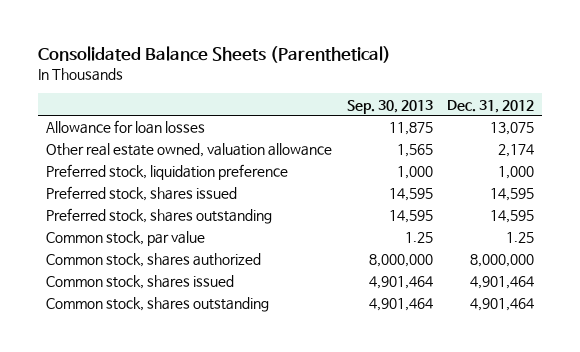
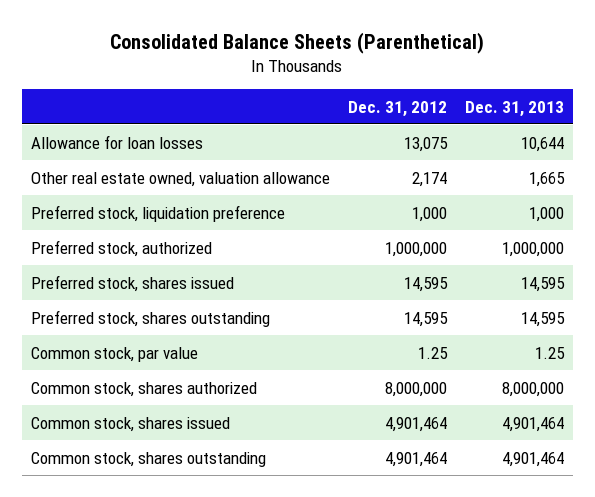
- | Sep. 30, 2013 | Dec. 31, 2012
+ | Dec. 31, 2012 | Dec. 31, 2013
+ Preferred stock, authorized | 1,000,000 | 1,000,000

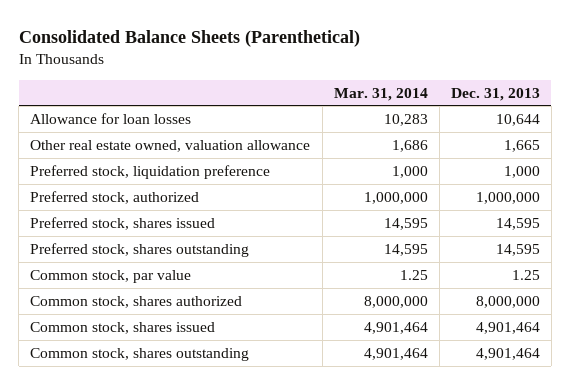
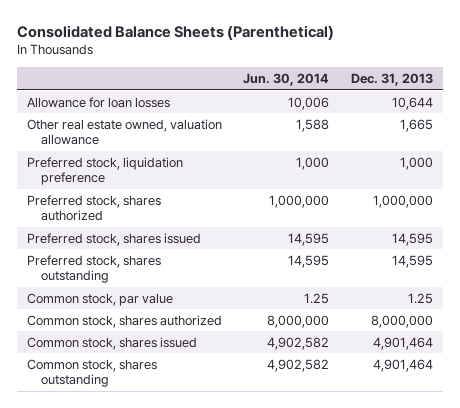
- | Mar. 31, 2014 | Dec. 31, 2013
+ | Jun. 30, 2014 | Dec. 31, 2013
- Preferred stock, authorized | 1,000,000 | 1,000,000
+ Preferred stock, shares authorized | 1,000,000 | 1,000,000

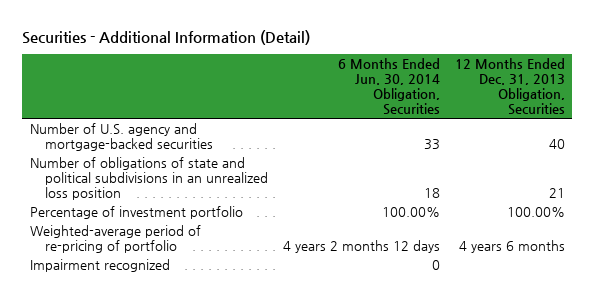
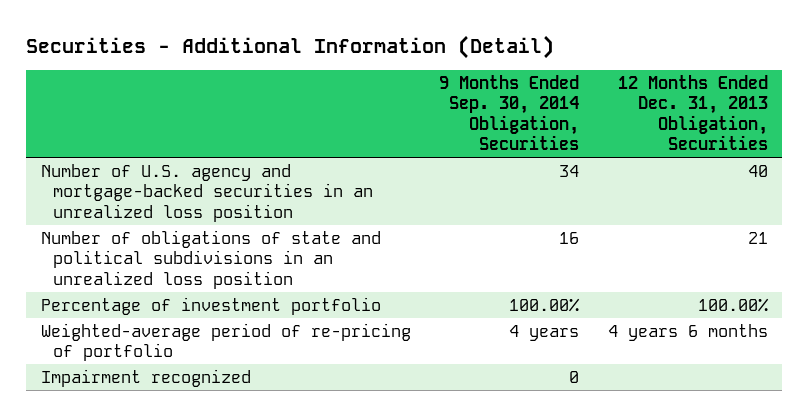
- | 6 Months Ended Jun. 30, 2014 Obligation, Securities | 12 Months Ended Dec. 31, 2013 Obligation, Securities
+ | 9 Months Ended Sep. 30, 2014 Obligation, Securities | 12 Months Ended Dec. 31, 2013 Obligation, Securities
- Number of U.S. agency and mortgage-backed securities | 33 | 40
+ Number of U.S. agency and mortgage-backed securities in an unrealized loss position | 34 | 40

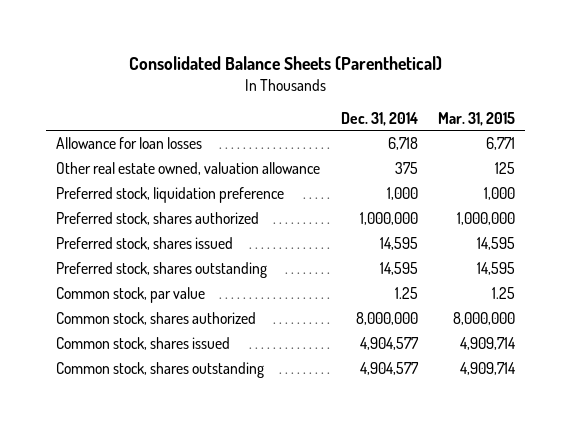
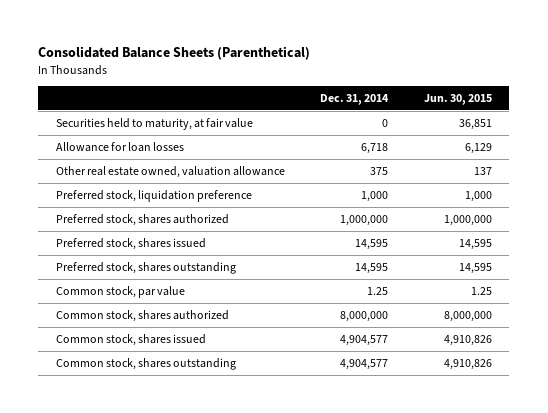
- | Dec. 31, 2014 | Mar. 31, 2015
+ | Dec. 31, 2014 | Jun. 30, 2015
+ Securities held to maturity, at fair value | 0 | 36,851

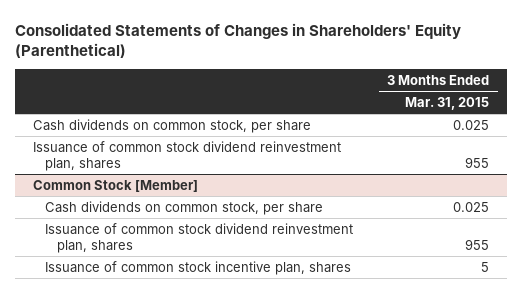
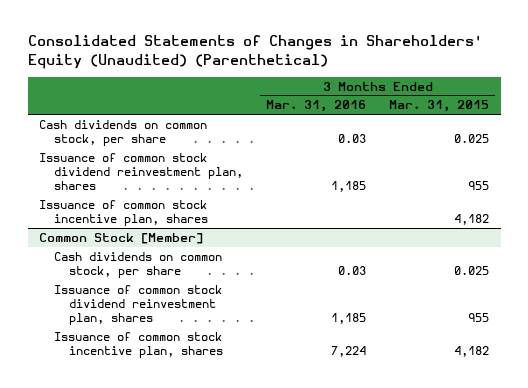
- Consolidated Statements of Changes in Shareholders' Equity (Parenthetical)
+ Consolidated Statements of Changes in Shareholders' Equity (Unaudited) (Parenthetical)
- | 3 Months Ended Mar. 31, 2015
+ | 3 Months Ended Mar. 31, 2016 | 3 Months Ended Mar. 31, 2015
+ Issuance of common stock incentive plan, shares | | 4,182
@ Common Stock [Member]
- Issuance of common stock incentive plan, shares | 5
+ Issuance of common stock incentive plan, shares | 7,224 | 4,182

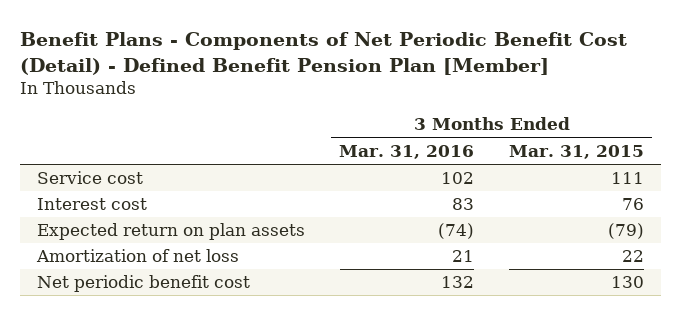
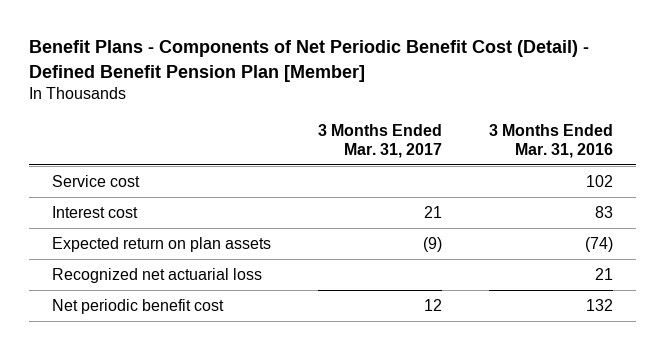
- | 3 Months Ended Mar. 31, 2016 | 3 Months Ended Mar. 31, 2015
+ | 3 Months Ended Mar. 31, 2017 | 3 Months Ended Mar. 31, 2016
- Amortization of net loss | 21 | 22
+ Recognized net actuarial loss | | 21

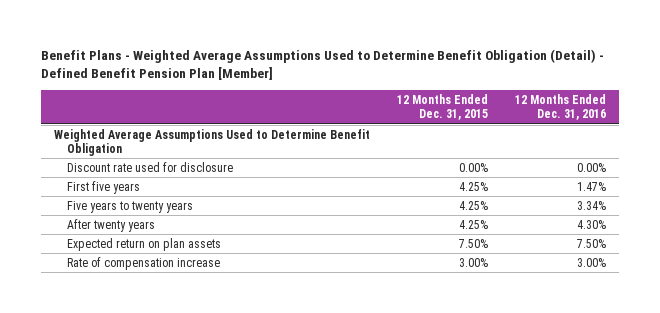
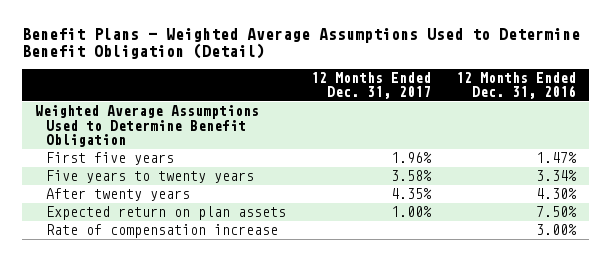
- Benefit Plans - Weighted Average Assumptions Used to Determine Benefit Obligation (Detail) - Defined Benefit Pension Plan [Member]
+ Benefit Plans - Weighted Average Assumptions Used to Determine Benefit Obligation (Detail)
- | 12 Months Ended Dec. 31, 2015 | 12 Months Ended Dec. 31, 2016
+ | 12 Months Ended Dec. 31, 2017 | 12 Months Ended Dec. 31, 2016
- Discount rate used for disclosure | 0.00% | 0.00%

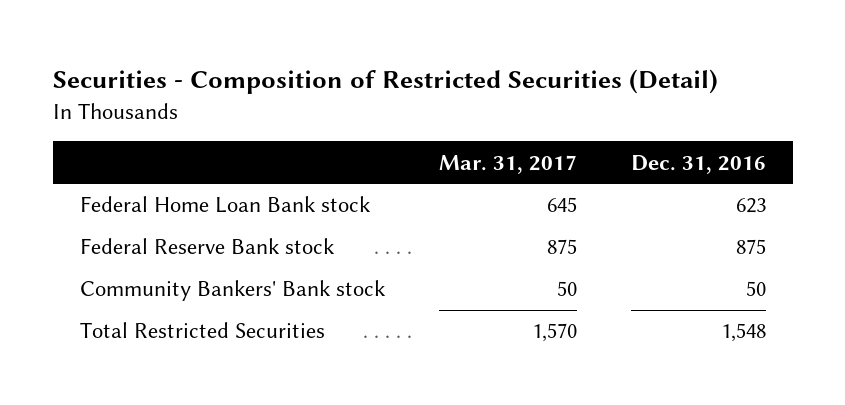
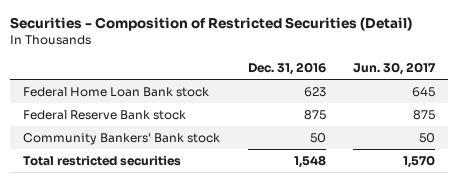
- | Mar. 31, 2017 | Dec. 31, 2016
+ | Dec. 31, 2016 | Jun. 30, 2017
- Total Restricted Securities | 1,570 | 1,548
+ Total restricted securities | 1,548 | 1,570

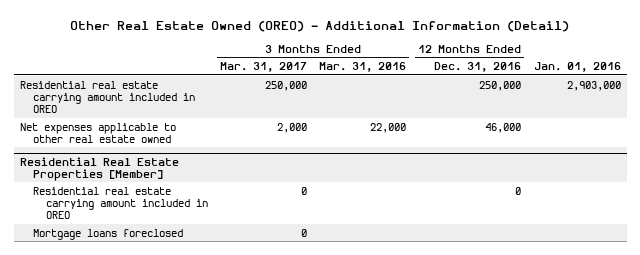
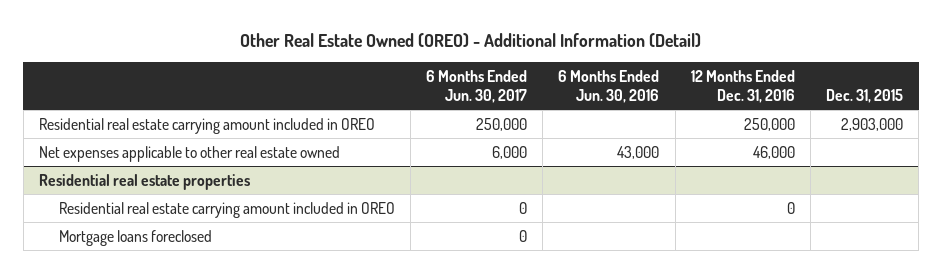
- | 3 Months Ended Mar. 31, 2017 | 3 Months Ended Mar. 31, 2016 | 12 Months Ended Dec. 31, 2016 | Jan. 01, 2016
+ | 6 Months Ended Jun. 30, 2017 | 6 Months Ended Jun. 30, 2016 | 12 Months Ended Dec. 31, 2016 | Dec. 31, 2015
- Residential Real Estate Properties [Member]
+ Residential real estate properties

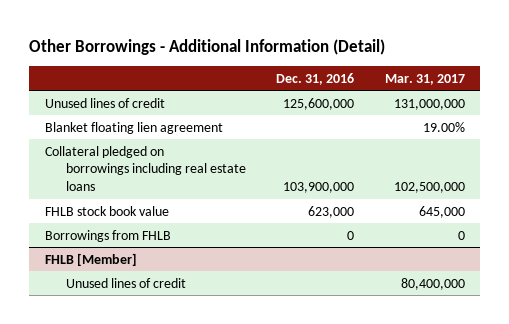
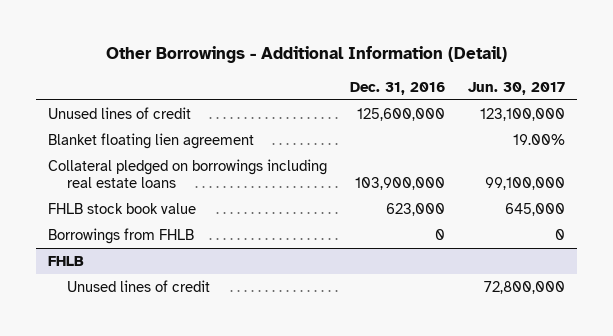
- | Dec. 31, 2016 | Mar. 31, 2017
+ | Dec. 31, 2016 | Jun. 30, 2017
- FHLB [Member]
+ FHLB

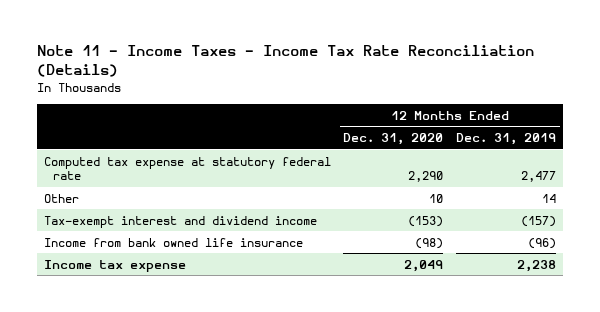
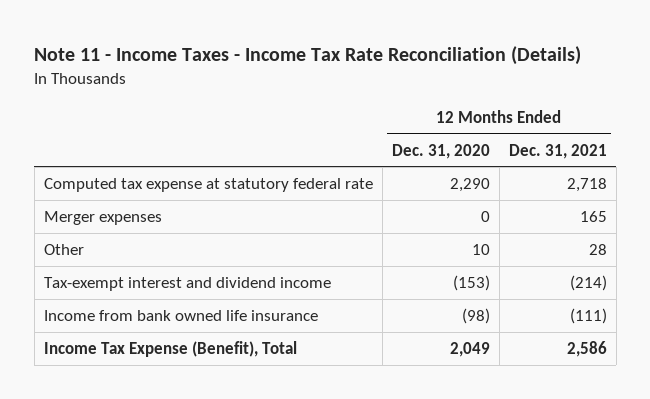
- | 12 Months Ended Dec. 31, 2020 | 12 Months Ended Dec. 31, 2019
+ | 12 Months Ended Dec. 31, 2020 | 12 Months Ended Dec. 31, 2021
+ Merger expenses | 0 | 165
- Income tax expense | 2,049 | 2,238
+ Income Tax Expense (Benefit), Total | 2,049 | 2,586

